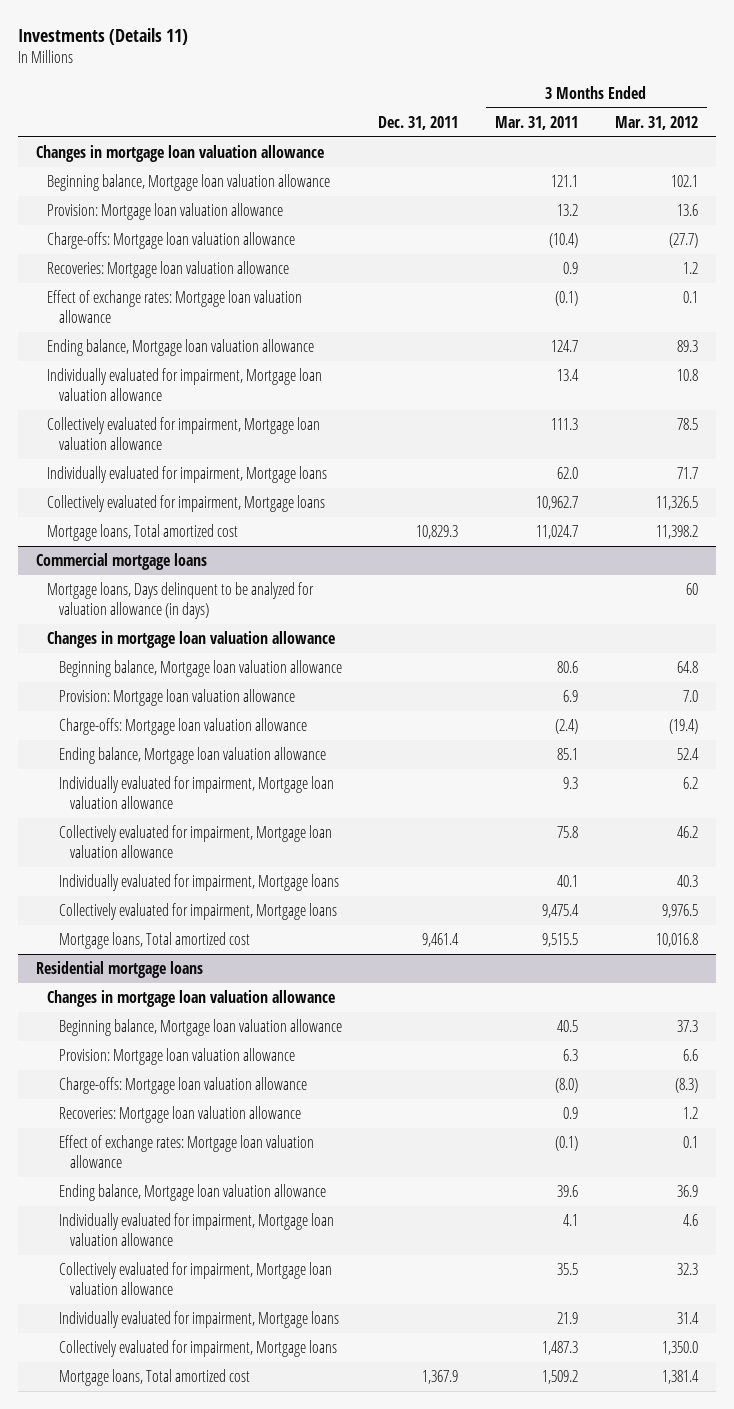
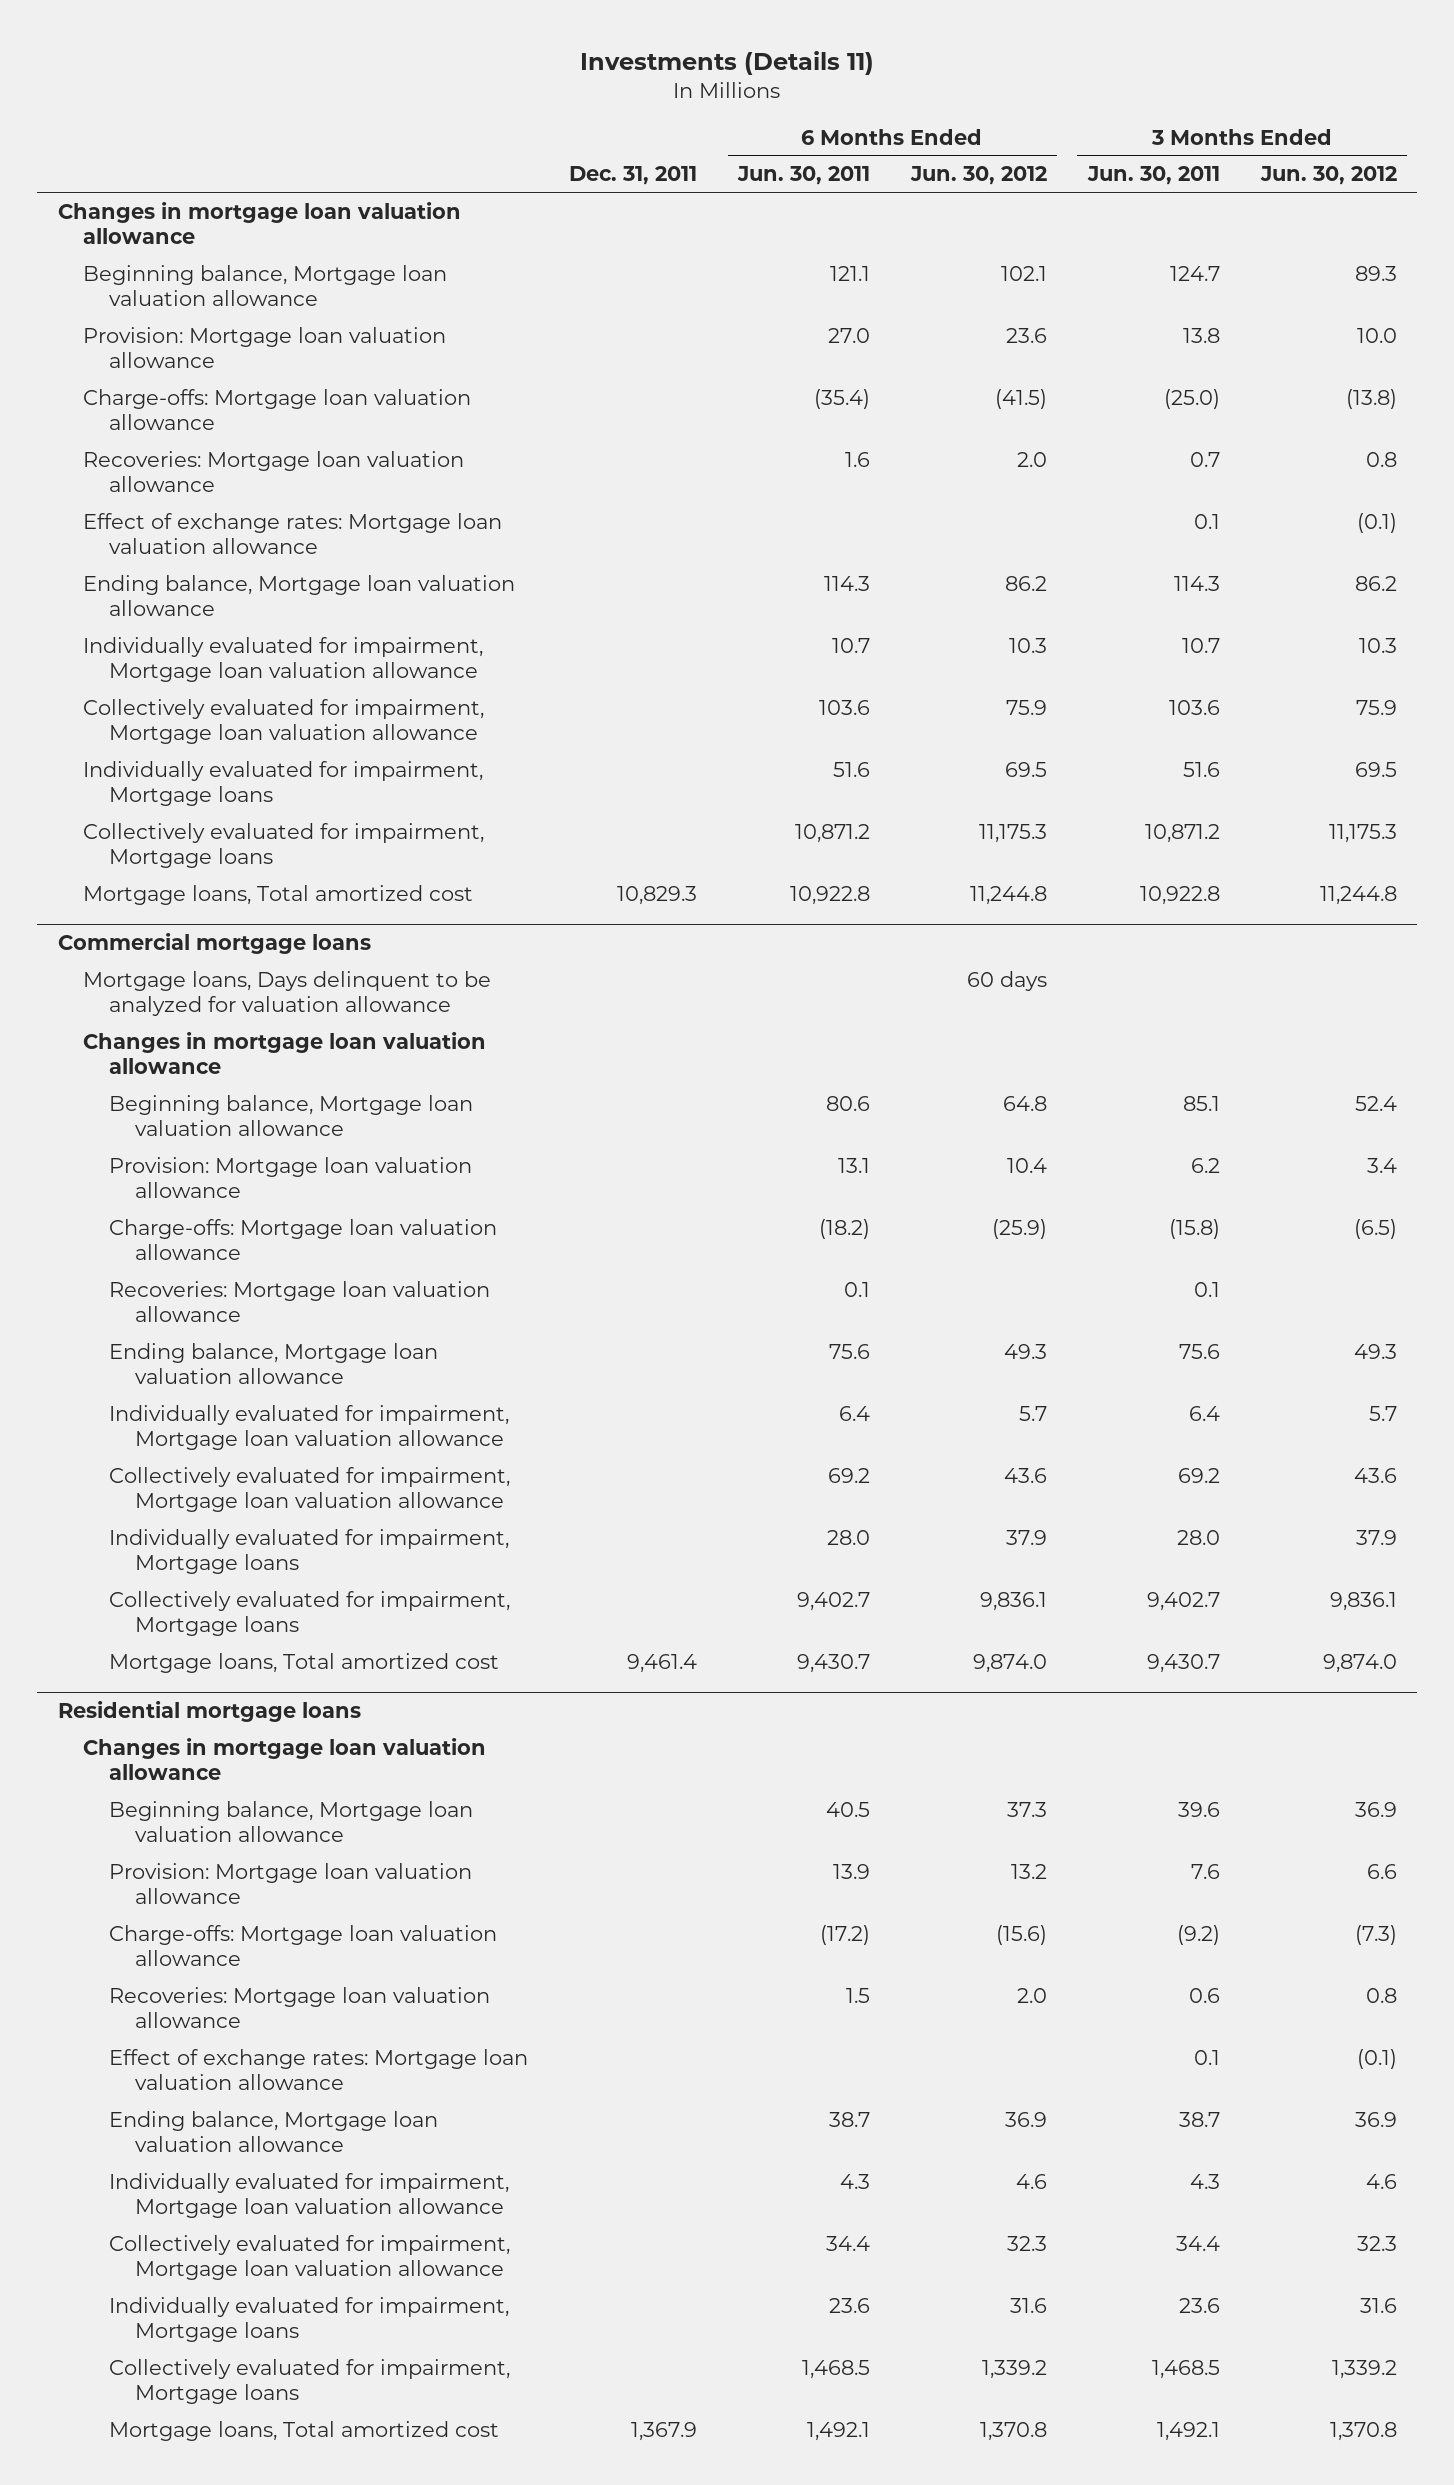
- | Dec. 31, 2011 | 3 Months Ended Mar. 31, 2011 | 3 Months Ended Mar. 31, 2012
+ | Dec. 31, 2011 | 6 Months Ended Jun. 30, 2011 | 6 Months Ended Jun. 30, 2012 | 3 Months Ended Jun. 30, 2011 | 3 Months Ended Jun. 30, 2012
@ Commercial mortgage loans
- Mortgage loans, Days delinquent to be analyzed for valuation allowance (in days) | | | 60
+ Mortgage loans, Days delinquent to be analyzed for valuation allowance | | | 60 days | |
+ Recoveries: Mortgage loan valuation allowance | | 0.1 | | 0.1 |

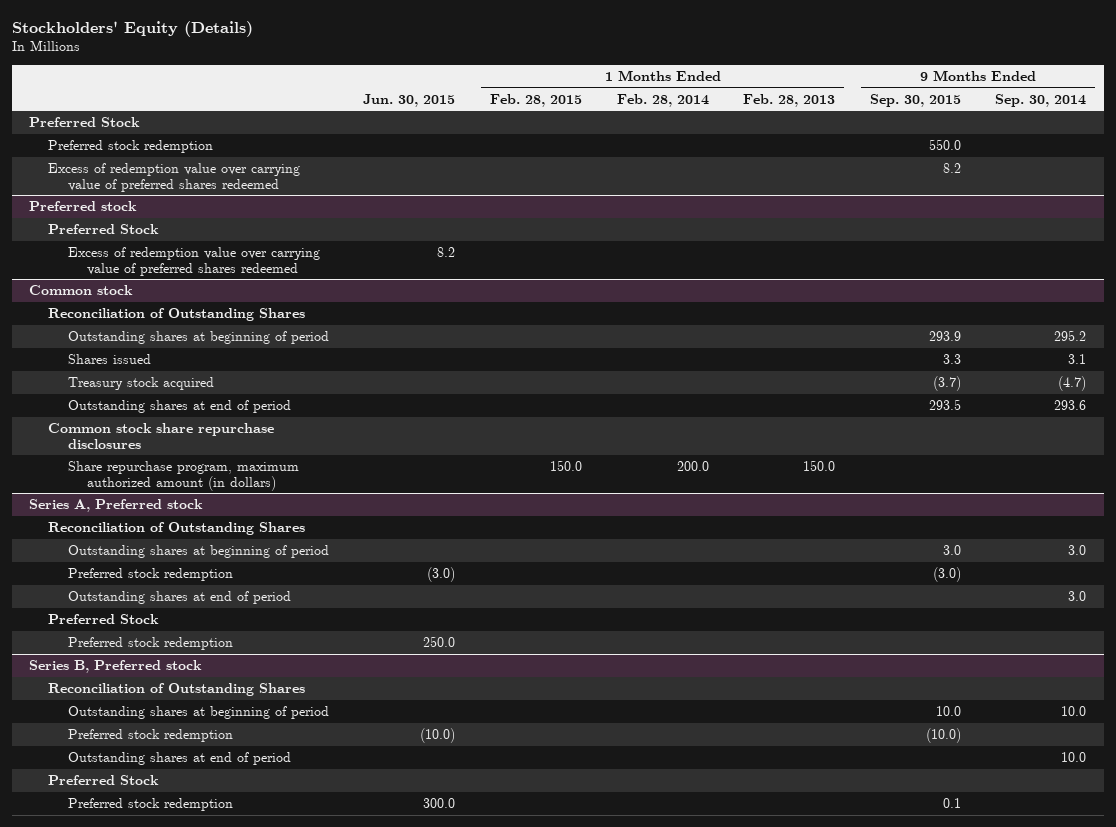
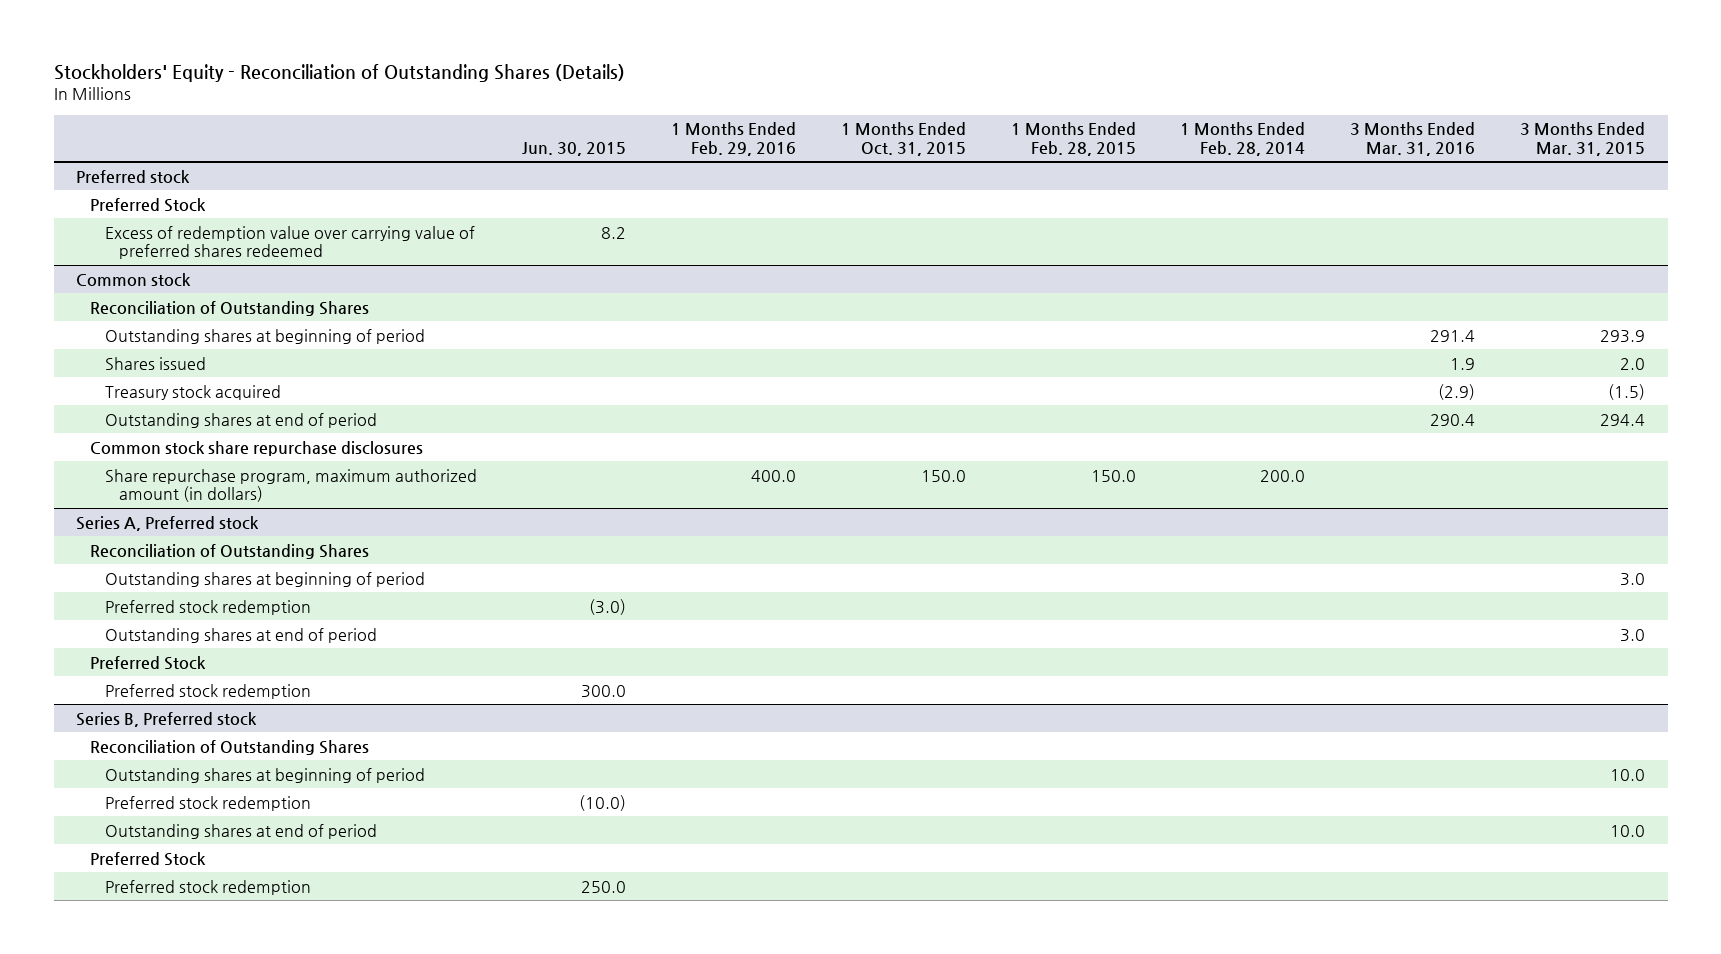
- Stockholders' Equity (Details)
+ Stockholders' Equity - Reconciliation of Outstanding Shares (Details)
- | Jun. 30, 2015 | 1 Months Ended Feb. 28, 2015 | 1 Months Ended Feb. 28, 2014 | 1 Months Ended Feb. 28, 2013 | 9 Months Ended Sep. 30, 2015 | 9 Months Ended Sep. 30, 2014
+ | Jun. 30, 2015 | 1 Months Ended Feb. 29, 2016 | 1 Months Ended Oct. 31, 2015 | 1 Months Ended Feb. 28, 2015 | 1 Months Ended Feb. 28, 2014 | 3 Months Ended Mar. 31, 2016 | 3 Months Ended Mar. 31, 2015
- Preferred Stock
- Preferred stock redemption | | | | | 550.0 |
- Excess of redemption value over carrying value of preferred shares redeemed | | | | | 8.2 |
@ Series A, Preferred stock
- Preferred stock redemption | 250.0 | | | | |
+ Preferred stock redemption | 300.0 | | | | | |
@ Series B, Preferred stock
- Preferred stock redemption | 300.0 | | | | 0.1 |
+ Preferred stock redemption | 250.0 | | | | | |

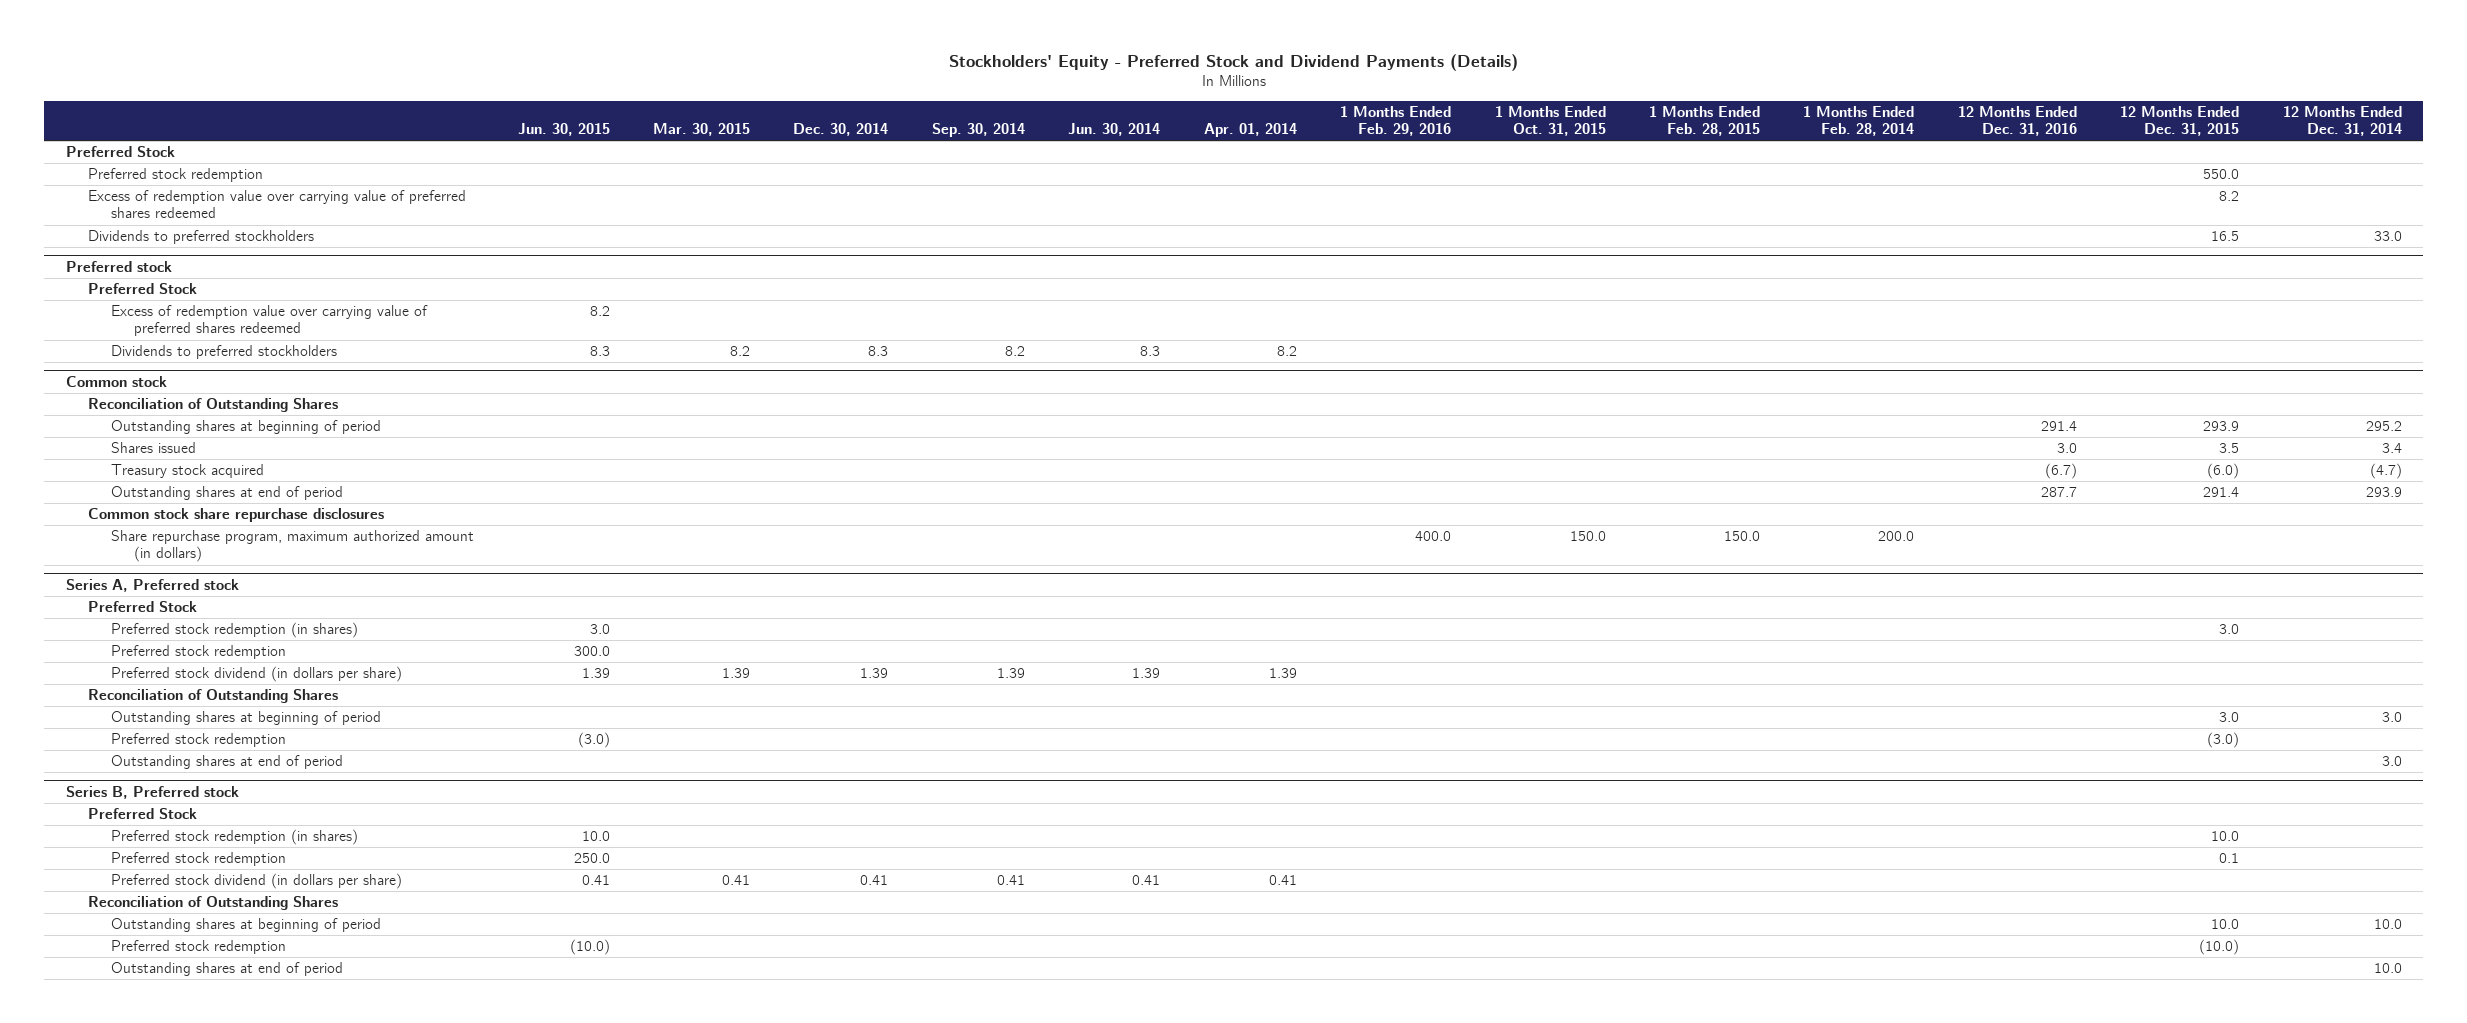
- Stockholders' Equity - Reconciliation of Outstanding Shares (Details)
+ Stockholders' Equity - Preferred Stock and Dividend Payments (Details)
- | Jun. 30, 2015 | 1 Months Ended Feb. 29, 2016 | 1 Months Ended Oct. 31, 2015 | 1 Months Ended Feb. 28, 2015 | 1 Months Ended Feb. 28, 2014 | 3 Months Ended Mar. 31, 2016 | 3 Months Ended Mar. 31, 2015
+ | Jun. 30, 2015 | Mar. 30, 2015 | Dec. 30, 2014 | Sep. 30, 2014 | Jun. 30, 2014 | Apr. 01, 2014 | 1 Months Ended Feb. 29, 2016 | 1 Months Ended Oct. 31, 2015 | 1 Months Ended Feb. 28, 2015 | 1 Months Ended Feb. 28, 2014 | 12 Months Ended Dec. 31, 2016 | 12 Months Ended Dec. 31, 2015 | 12 Months Ended Dec. 31, 2014
+ Preferred Stock
+ Preferred stock redemption | | | | | | | | | | | | 550.0 |
+ Excess of redemption value over carrying value of preferred shares redeemed | | | | | | | | | | | | 8.2 |
+ Dividends to preferred stockholders | | | | | | | | | | | | 16.5 | 33.0
@ Preferred stock
+ Dividends to preferred stockholders | 8.3 | 8.2 | 8.3 | 8.2 | 8.3 | 8.2 | | | | | | |
@ Series A, Preferred stock
moved up: Preferred Stock
+ Preferred stock redemption (in shares) | 3.0 | | | | | | | | | | | 3.0 |
moved up: Preferred stock redemption | 300.0 | | | | | | | | | | | |
+ Preferred stock dividend (in dollars per share) | 1.39 | 1.39 | 1.39 | 1.39 | 1.39 | 1.39 | | | | | | |
@ Series B, Preferred stock
moved up: Preferred Stock
+ Preferred stock redemption (in shares) | 10.0 | | | | | | | | | | | 10.0 |
moved up: Preferred stock redemption | 250.0 | | | | | | | | | | | 0.1 |
+ Preferred stock dividend (in dollars per share) | 0.41 | 0.41 | 0.41 | 0.41 | 0.41 | 0.41 | | | | | | |

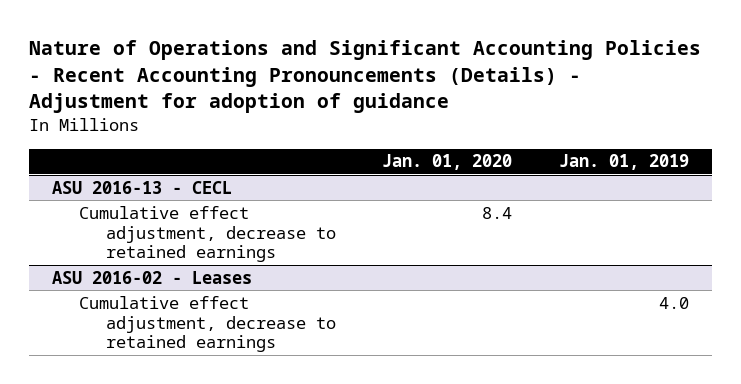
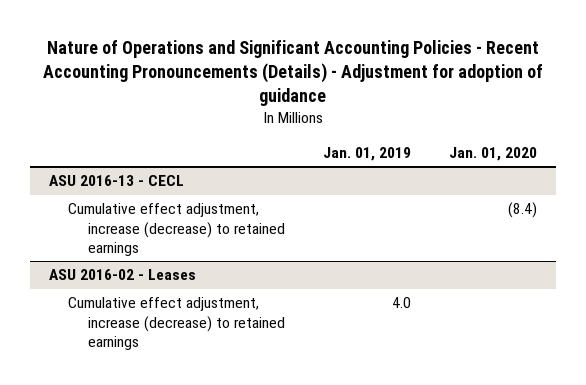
- | Jan. 01, 2020 | Jan. 01, 2019
+ | Jan. 01, 2019 | Jan. 01, 2020
@ ASU 2016-13 - CECL
- Cumulative effect adjustment, decrease to retained earnings | 8.4 |
+ Cumulative effect adjustment, increase (decrease) to retained earnings | | (8.4)
@ ASU 2016-02 - Leases
- Cumulative effect adjustment, decrease to retained earnings | | 4.0
+ Cumulative effect adjustment, increase (decrease) to retained earnings | 4.0 |

